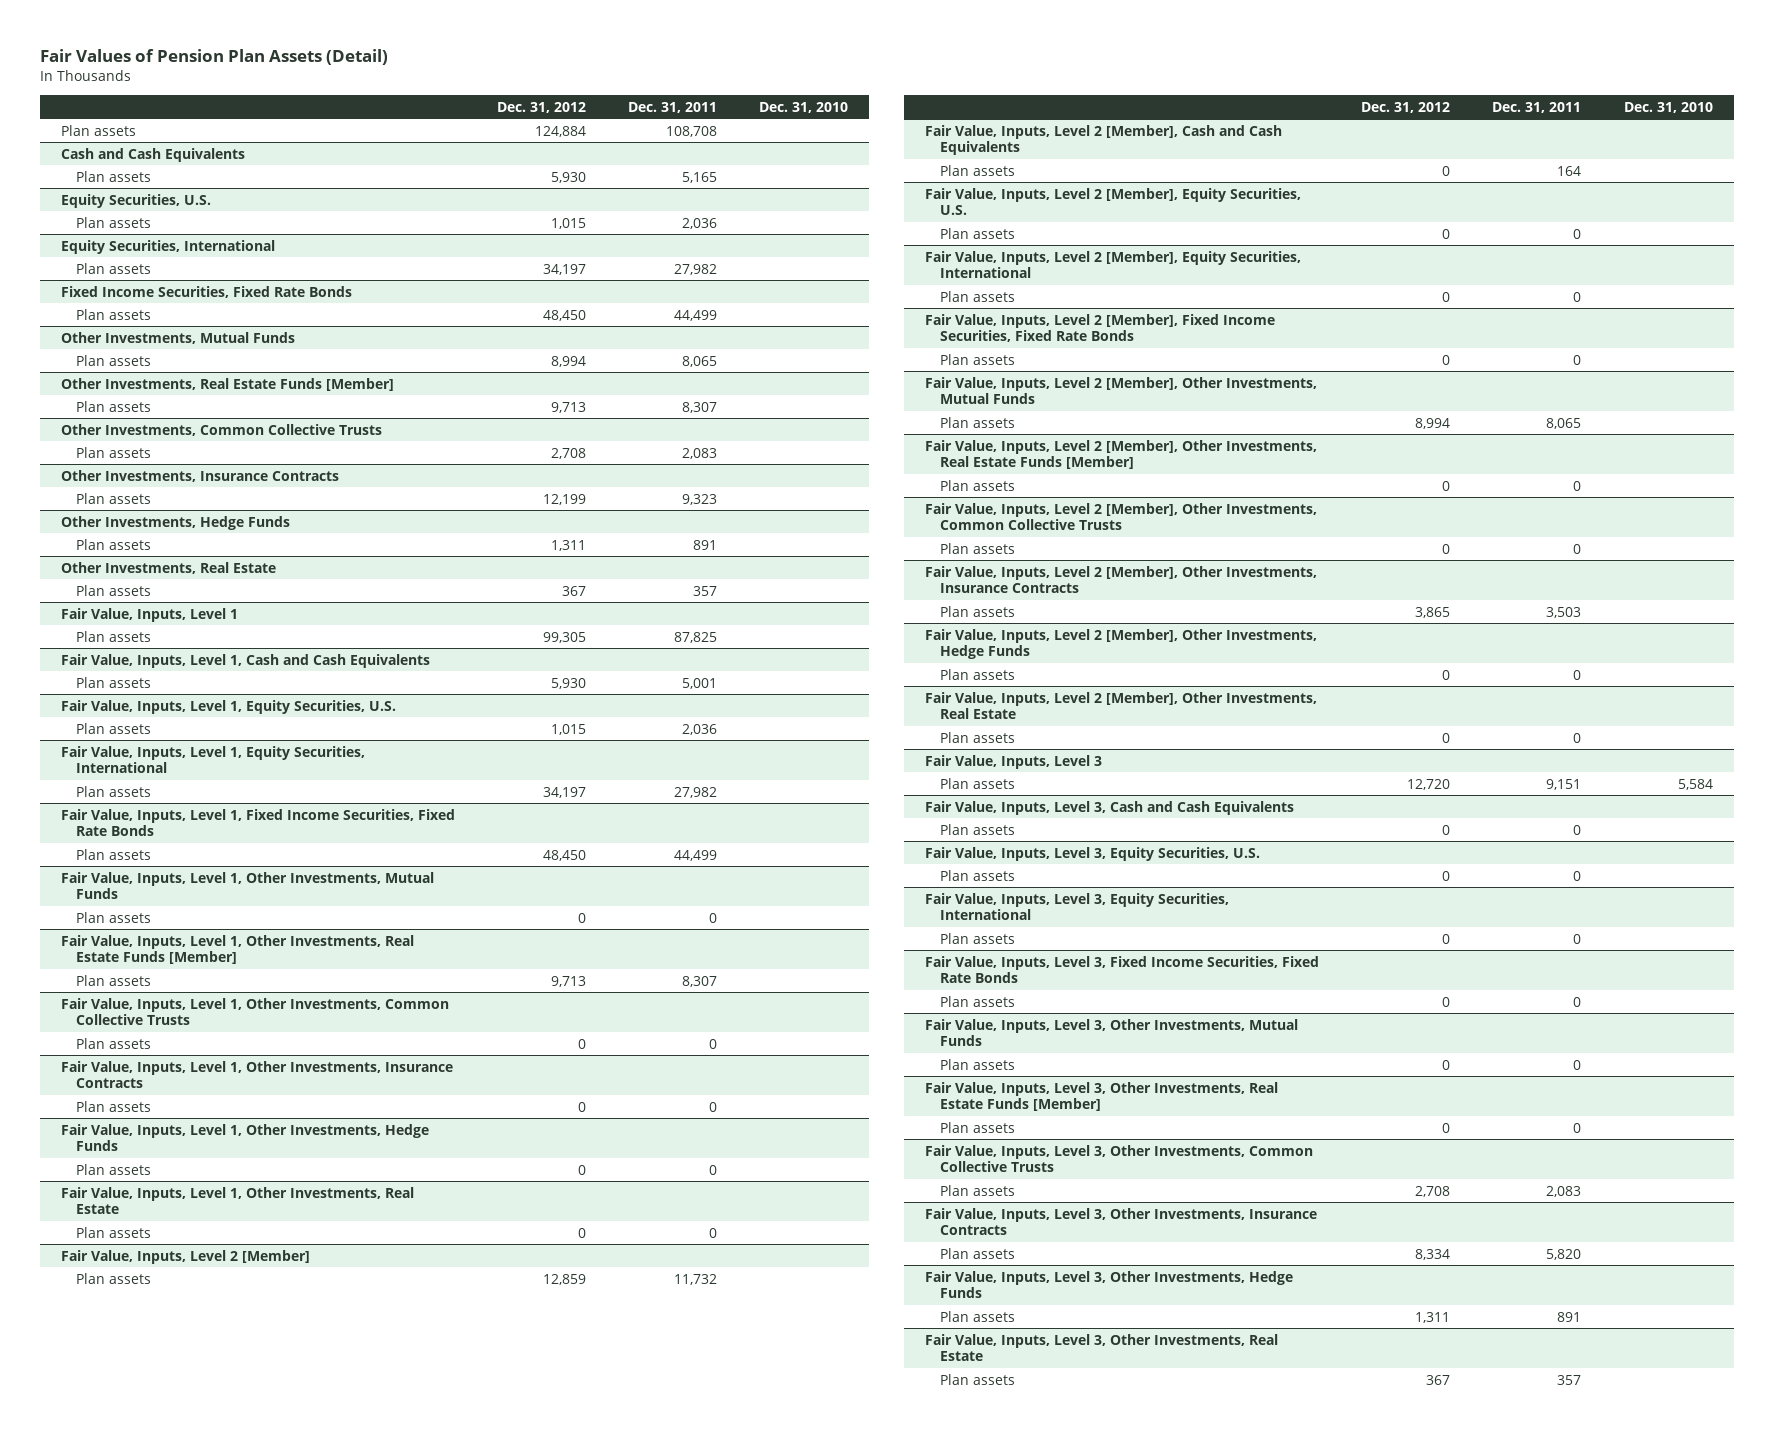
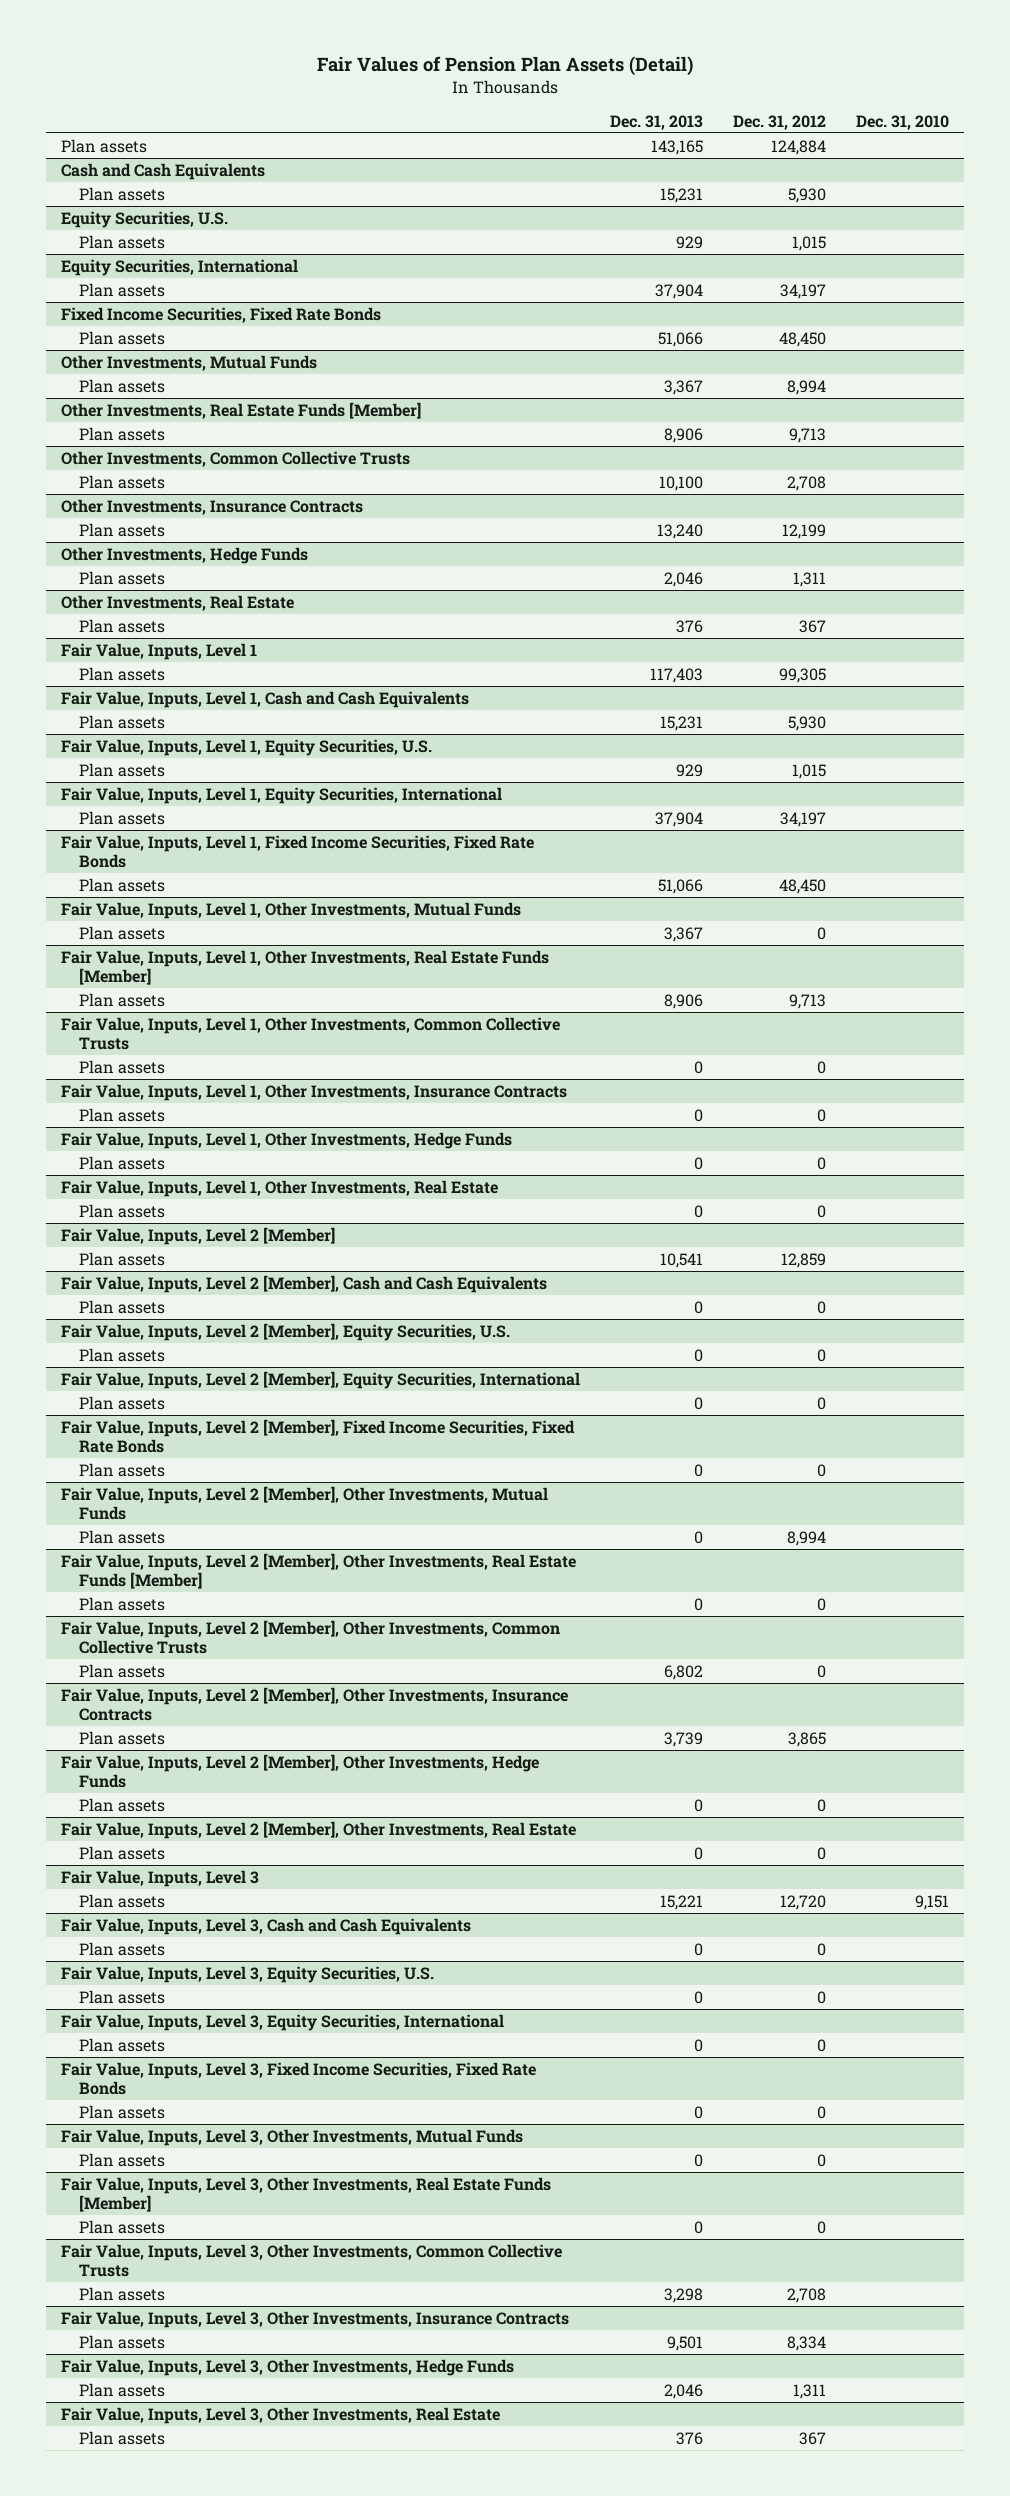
- | Dec. 31, 2012 | Dec. 31, 2011 | Dec. 31, 2010
+ | Dec. 31, 2013 | Dec. 31, 2012 | Dec. 31, 2010
@ Fair Value, Inputs, Level 3
- Plan assets | 12,720 | 9,151 | 5,584
+ Plan assets | 15,221 | 12,720 | 9,151

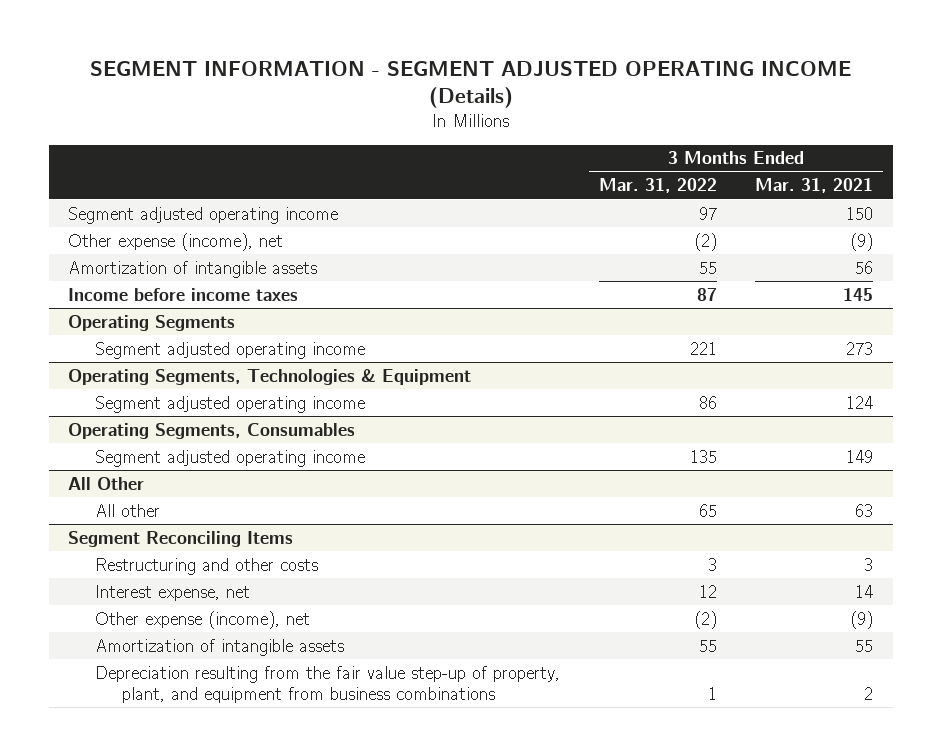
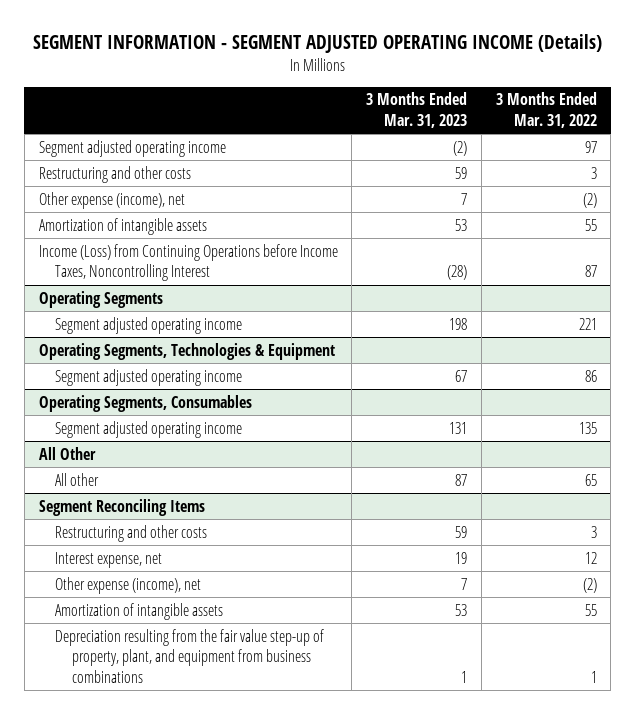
- | 3 Months Ended Mar. 31, 2022 | 3 Months Ended Mar. 31, 2021
+ | 3 Months Ended Mar. 31, 2023 | 3 Months Ended Mar. 31, 2022
+ Restructuring and other costs | 59 | 3
- Income before income taxes | 87 | 145
+ Income (Loss) from Continuing Operations before Income Taxes, Noncontrolling Interest | (28) | 87

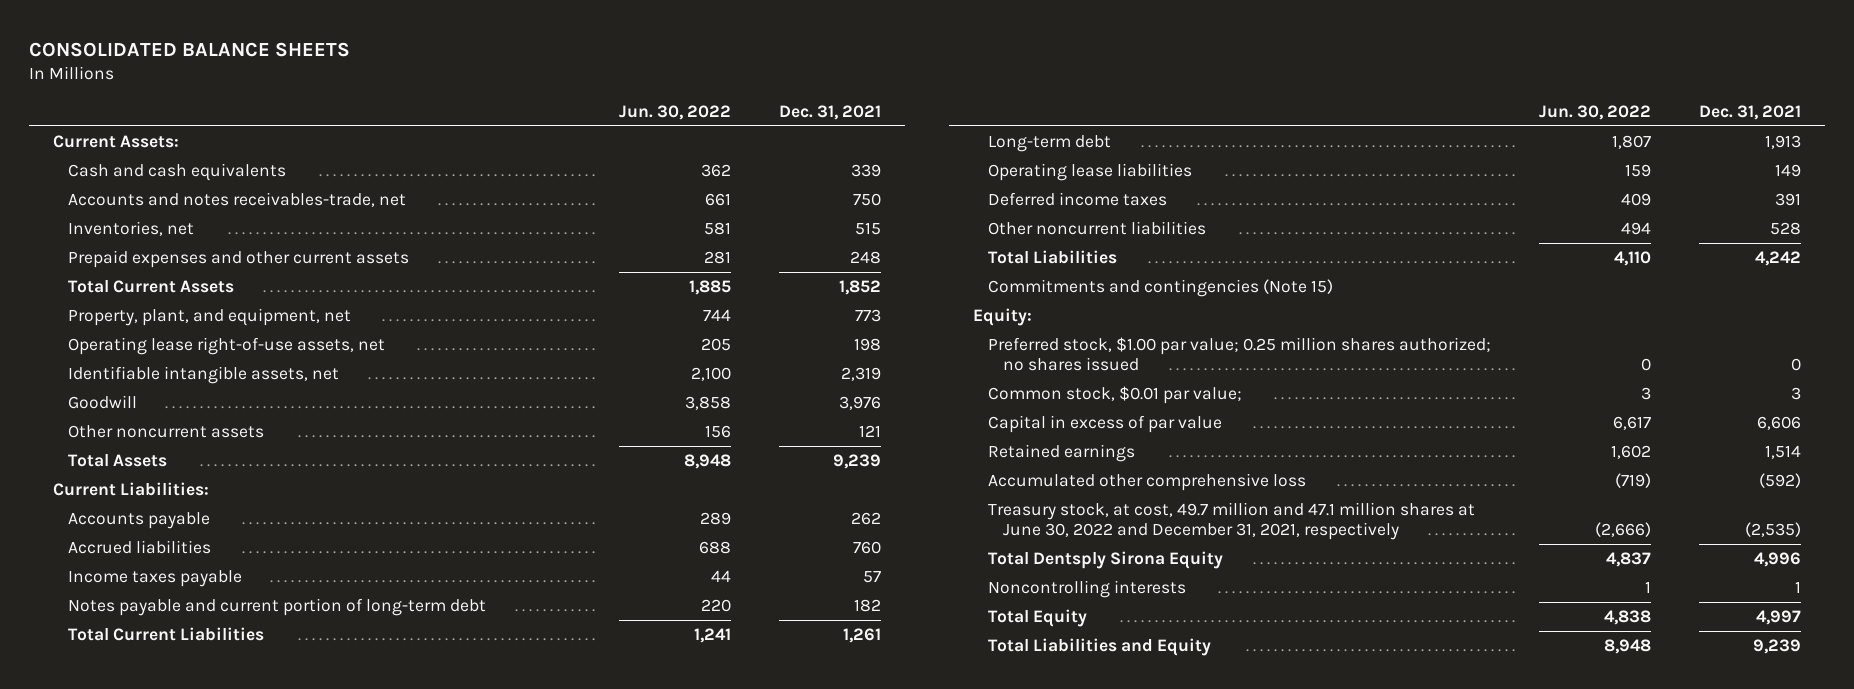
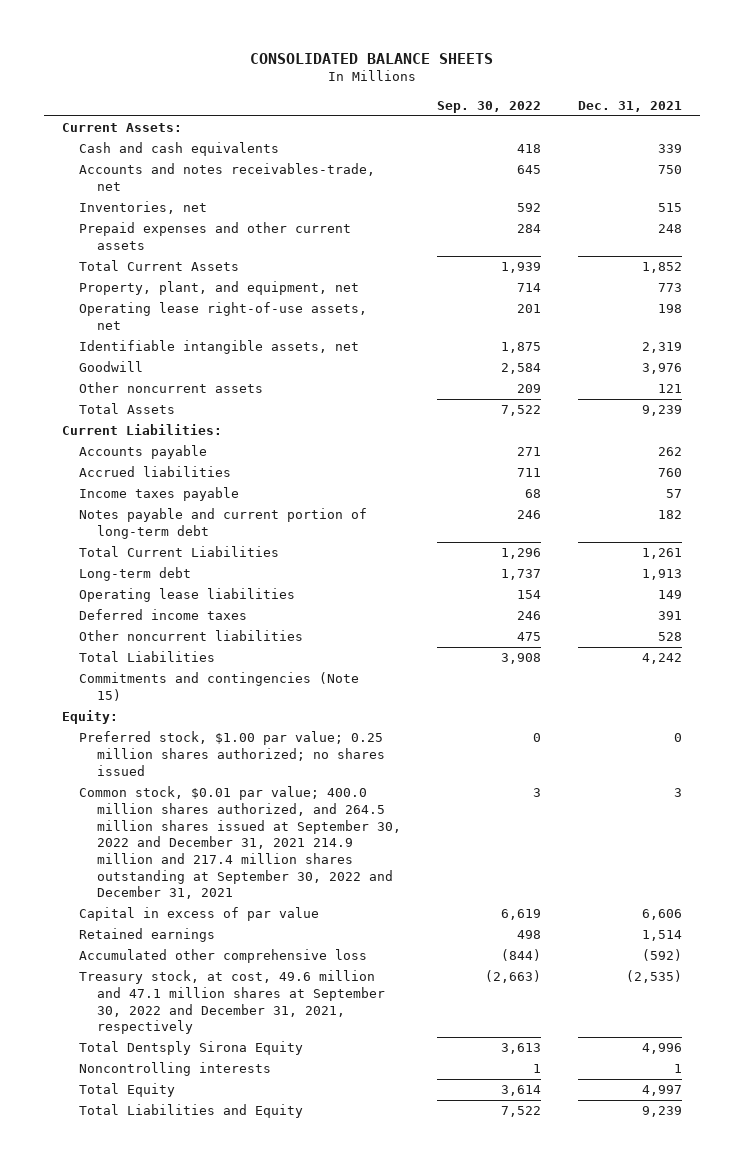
- | Jun. 30, 2022 | Dec. 31, 2021
+ | Sep. 30, 2022 | Dec. 31, 2021
- Common stock, $0.01 par value; | 3 | 3
+ Common stock, $0.01 par value; 400.0 million shares authorized, and 264.5 million shares issued at September 30, 2022 and December 31, 2021 214.9 million and 217.4 million shares outstanding at September 30, 2022 and December 31, 2021 | 3 | 3
- Treasury stock, at cost, 49.7 million and 47.1 million shares at June 30, 2022 and December 31, 2021, respectively | (2,666) | (2,535)
+ Treasury stock, at cost, 49.6 million and 47.1 million shares at September 30, 2022 and December 31, 2021, respectively | (2,663) | (2,535)

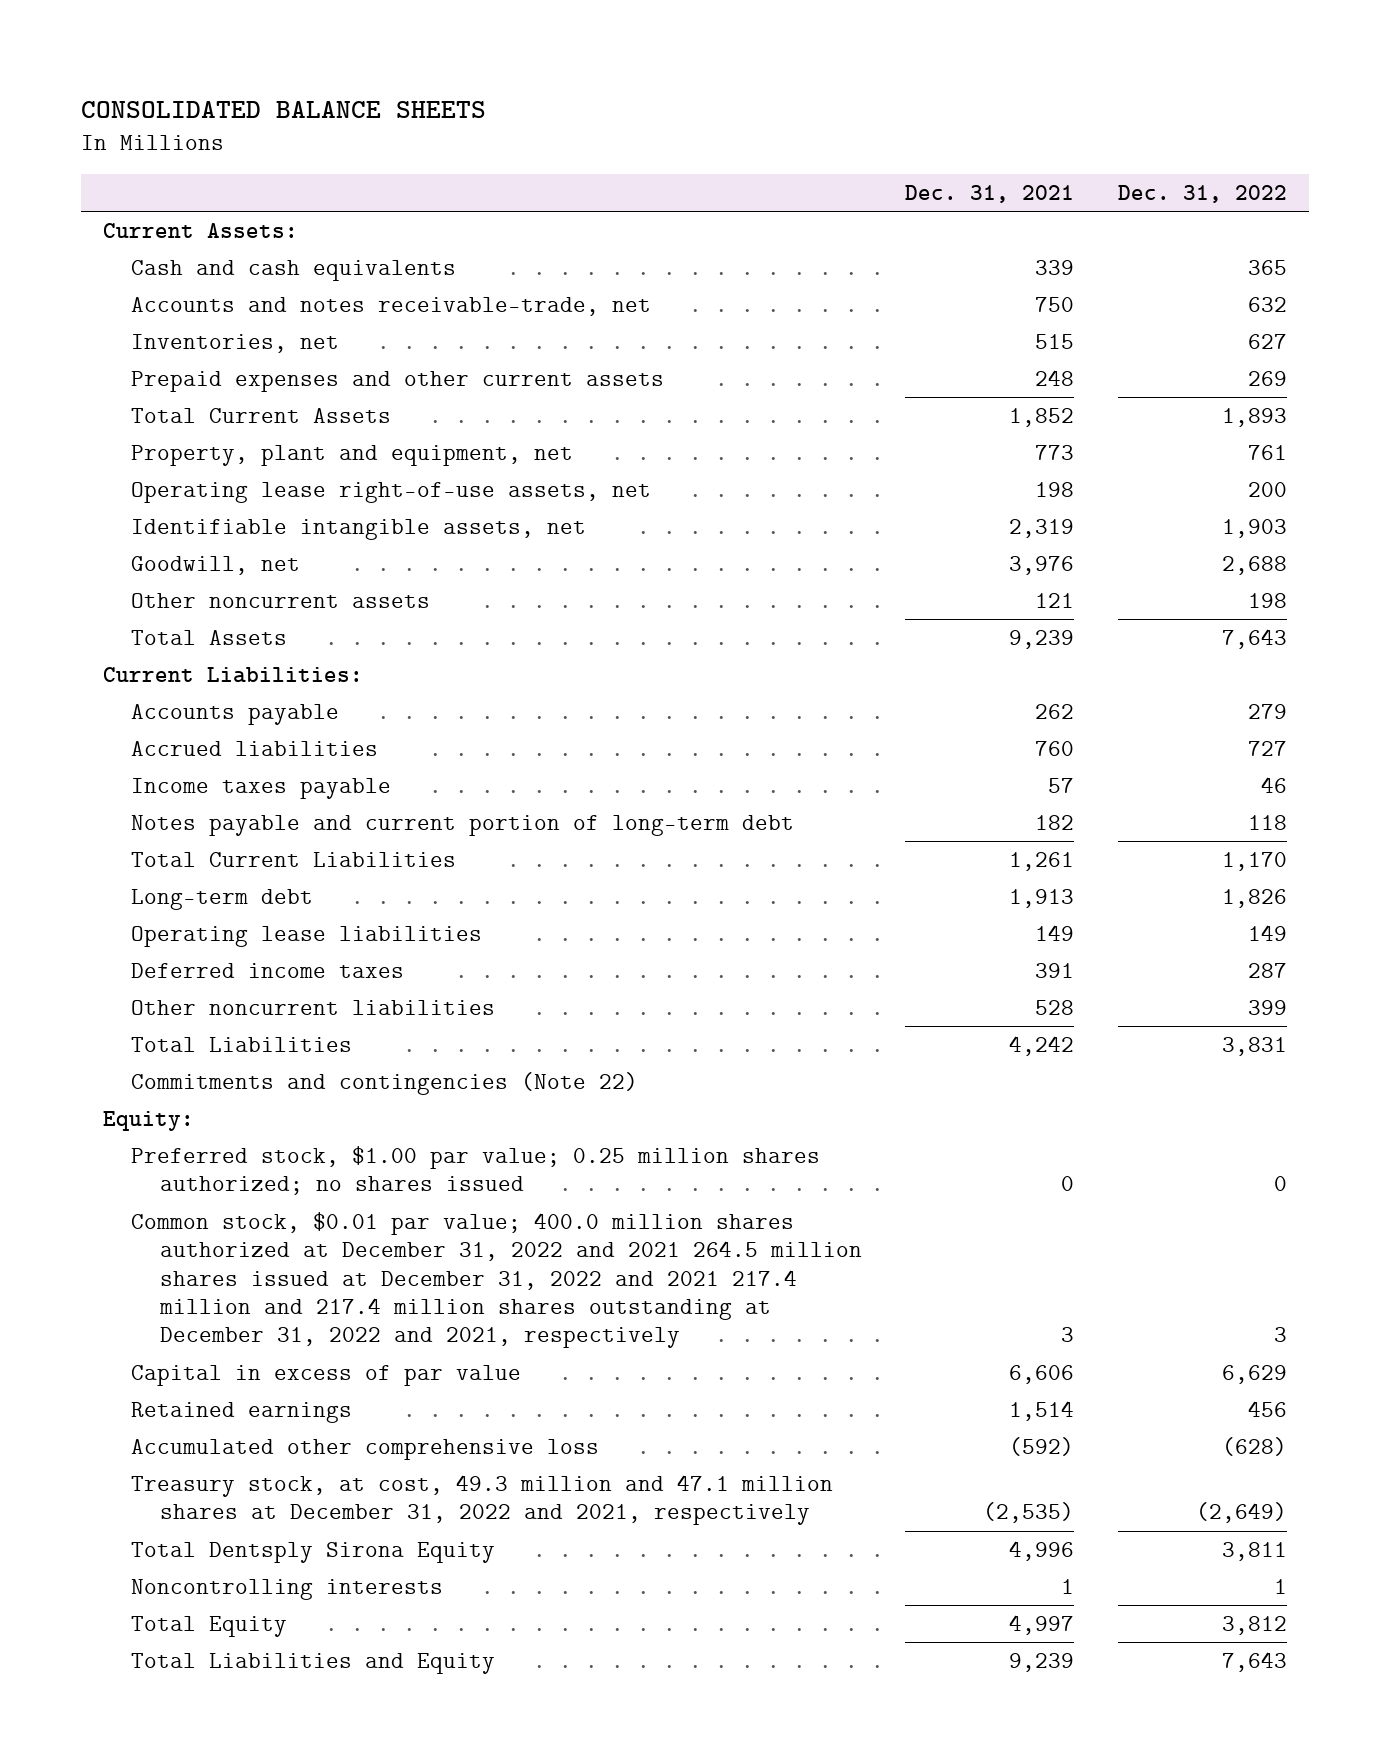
- | Sep. 30, 2022 | Dec. 31, 2021
+ | Dec. 31, 2021 | Dec. 31, 2022
- Accounts and notes receivables-trade, net | 645 | 750
+ Accounts and notes receivable-trade, net | 750 | 632
- Property, plant, and equipment, net | 714 | 773
+ Property, plant and equipment, net | 773 | 761
- Goodwill | 2,584 | 3,976
+ Goodwill, net | 3,976 | 2,688
- Commitments and contingencies (Note 15)
+ Commitments and contingencies (Note 22)
- Common stock, $0.01 par value; 400.0 million shares authorized, and 264.5 million shares issued at September 30, 2022 and December 31, 2021 214.9 million and 217.4 million shares outstanding at September 30, 2022 and December 31, 2021 | 3 | 3
+ Common stock, $0.01 par value; 400.0 million shares authorized at December 31, 2022 and 2021 264.5 million shares issued at December 31, 2022 and 2021 217.4 million and 217.4 million shares outstanding at December 31, 2022 and 2021, respectively | 3 | 3
- Treasury stock, at cost, 49.6 million and 47.1 million shares at September 30, 2022 and December 31, 2021, respectively | (2,663) | (2,535)
+ Treasury stock, at cost, 49.3 million and 47.1 million shares at December 31, 2022 and 2021, respectively | (2,535) | (2,649)

